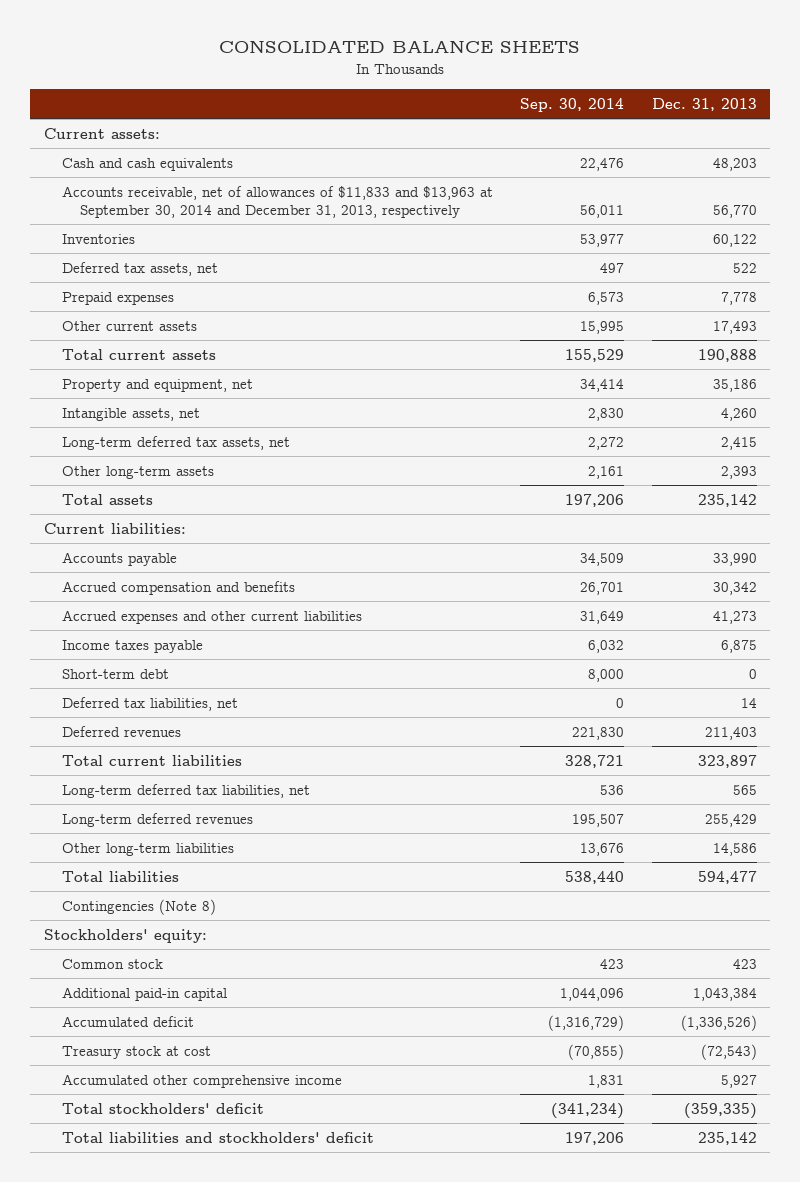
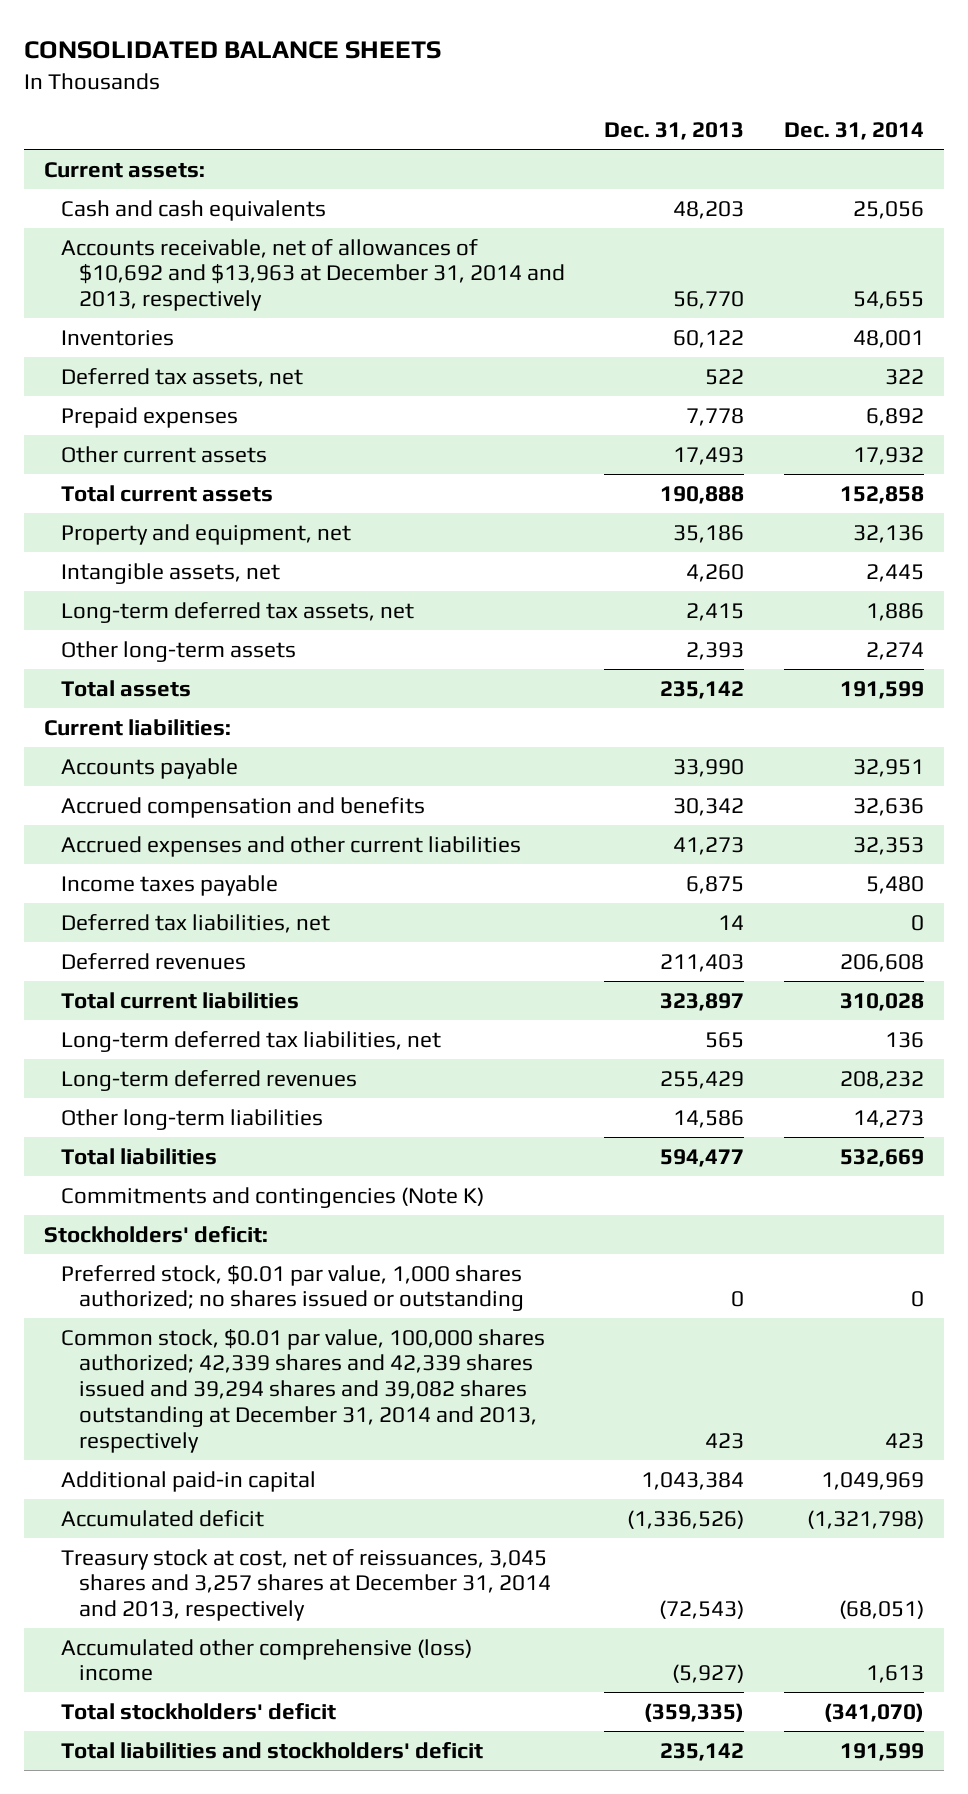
- | Sep. 30, 2014 | Dec. 31, 2013
+ | Dec. 31, 2013 | Dec. 31, 2014
- Accounts receivable, net of allowances of $11,833 and $13,963 at September 30, 2014 and December 31, 2013, respectively | 56,011 | 56,770
+ Accounts receivable, net of allowances of $10,692 and $13,963 at December 31, 2014 and 2013, respectively | 56,770 | 54,655
- Short-term debt | 8,000 | 0
- Contingencies (Note 8)
- Stockholders' equity:
- Common stock | 423 | 423
+ Commitments and contingencies (Note K)
+ Stockholders' deficit:
+ Preferred stock, $0.01 par value, 1,000 shares authorized; no shares issued or outstanding | 0 | 0
+ Common stock, $0.01 par value, 100,000 shares authorized; 42,339 shares and 42,339 shares issued and 39,294 shares and 39,082 shares outstanding at December 31, 2014 and 2013, respectively | 423 | 423
- Treasury stock at cost | (70,855) | (72,543)
- Accumulated other comprehensive income | 1,831 | 5,927
+ Treasury stock at cost, net of reissuances, 3,045 shares and 3,257 shares at December 31, 2014 and 2013, respectively | (72,543) | (68,051)
+ Accumulated other comprehensive (loss) income | (5,927) | 1,613

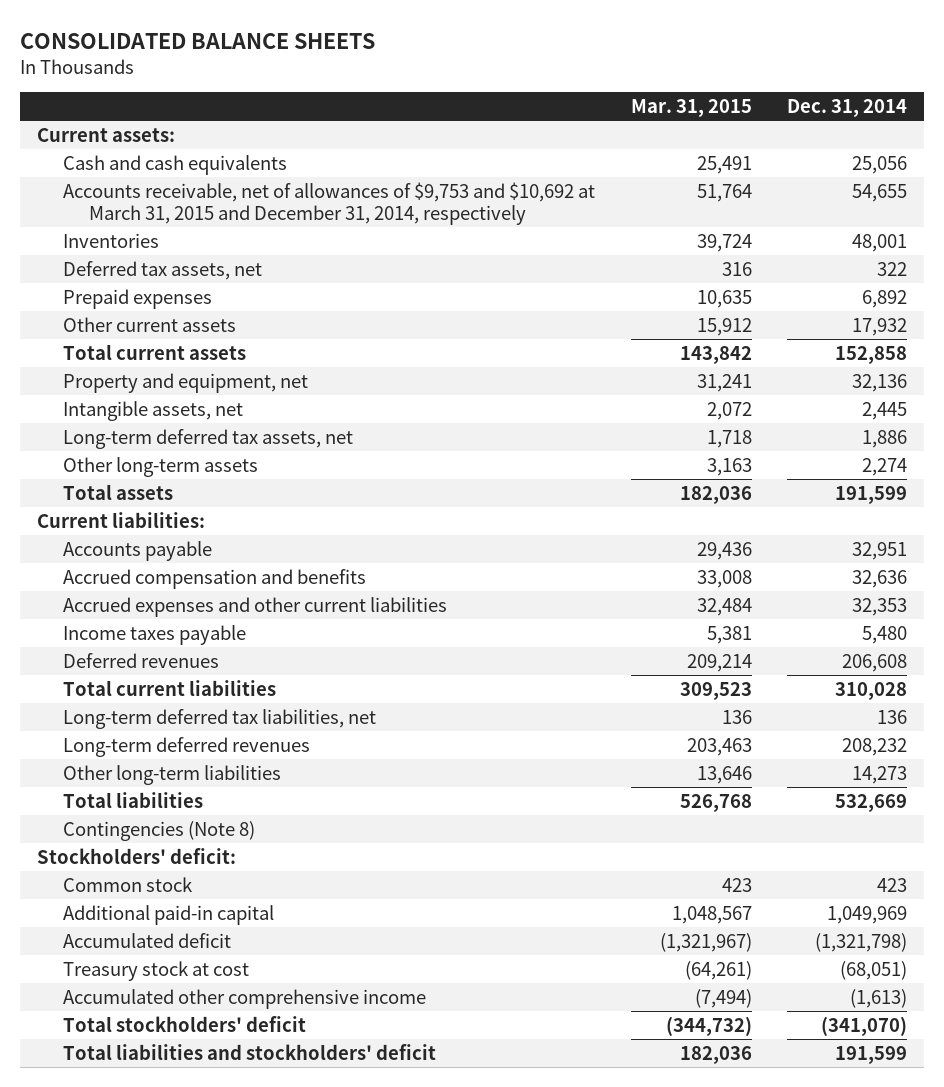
- | Dec. 31, 2013 | Dec. 31, 2014
+ | Mar. 31, 2015 | Dec. 31, 2014
- Accounts receivable, net of allowances of $10,692 and $13,963 at December 31, 2014 and 2013, respectively | 56,770 | 54,655
+ Accounts receivable, net of allowances of $9,753 and $10,692 at March 31, 2015 and December 31, 2014, respectively | 51,764 | 54,655
- Deferred tax liabilities, net | 14 | 0
- Commitments and contingencies (Note K)
+ Contingencies (Note 8)
- Preferred stock, $0.01 par value, 1,000 shares authorized; no shares issued or outstanding | 0 | 0
- Common stock, $0.01 par value, 100,000 shares authorized; 42,339 shares and 42,339 shares issued and 39,294 shares and 39,082 shares outstanding at December 31, 2014 and 2013, respectively | 423 | 423
+ Common stock | 423 | 423
- Treasury stock at cost, net of reissuances, 3,045 shares and 3,257 shares at December 31, 2014 and 2013, respectively | (72,543) | (68,051)
- Accumulated other comprehensive (loss) income | (5,927) | 1,613
+ Treasury stock at cost | (64,261) | (68,051)
+ Accumulated other comprehensive income | (7,494) | (1,613)

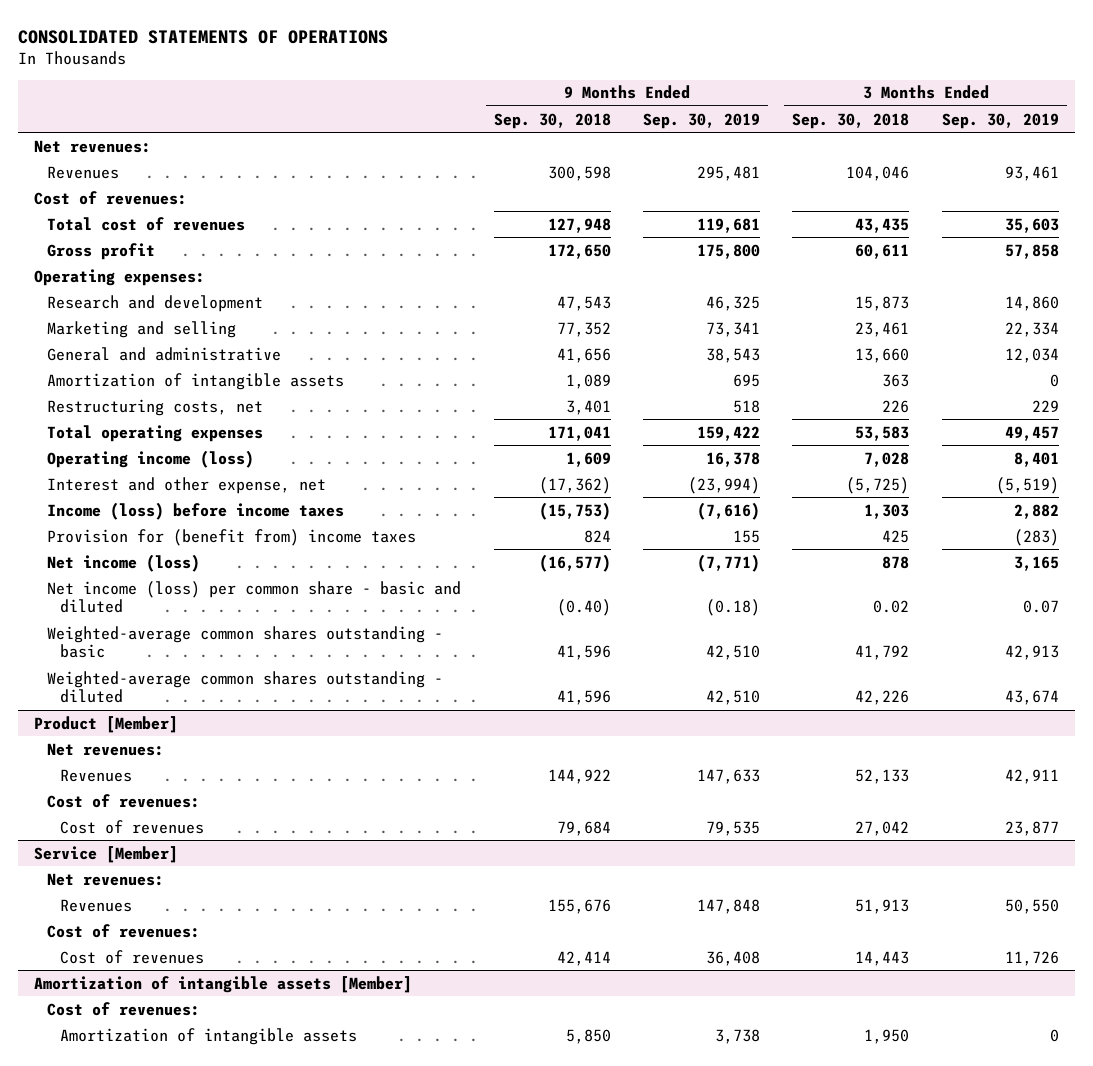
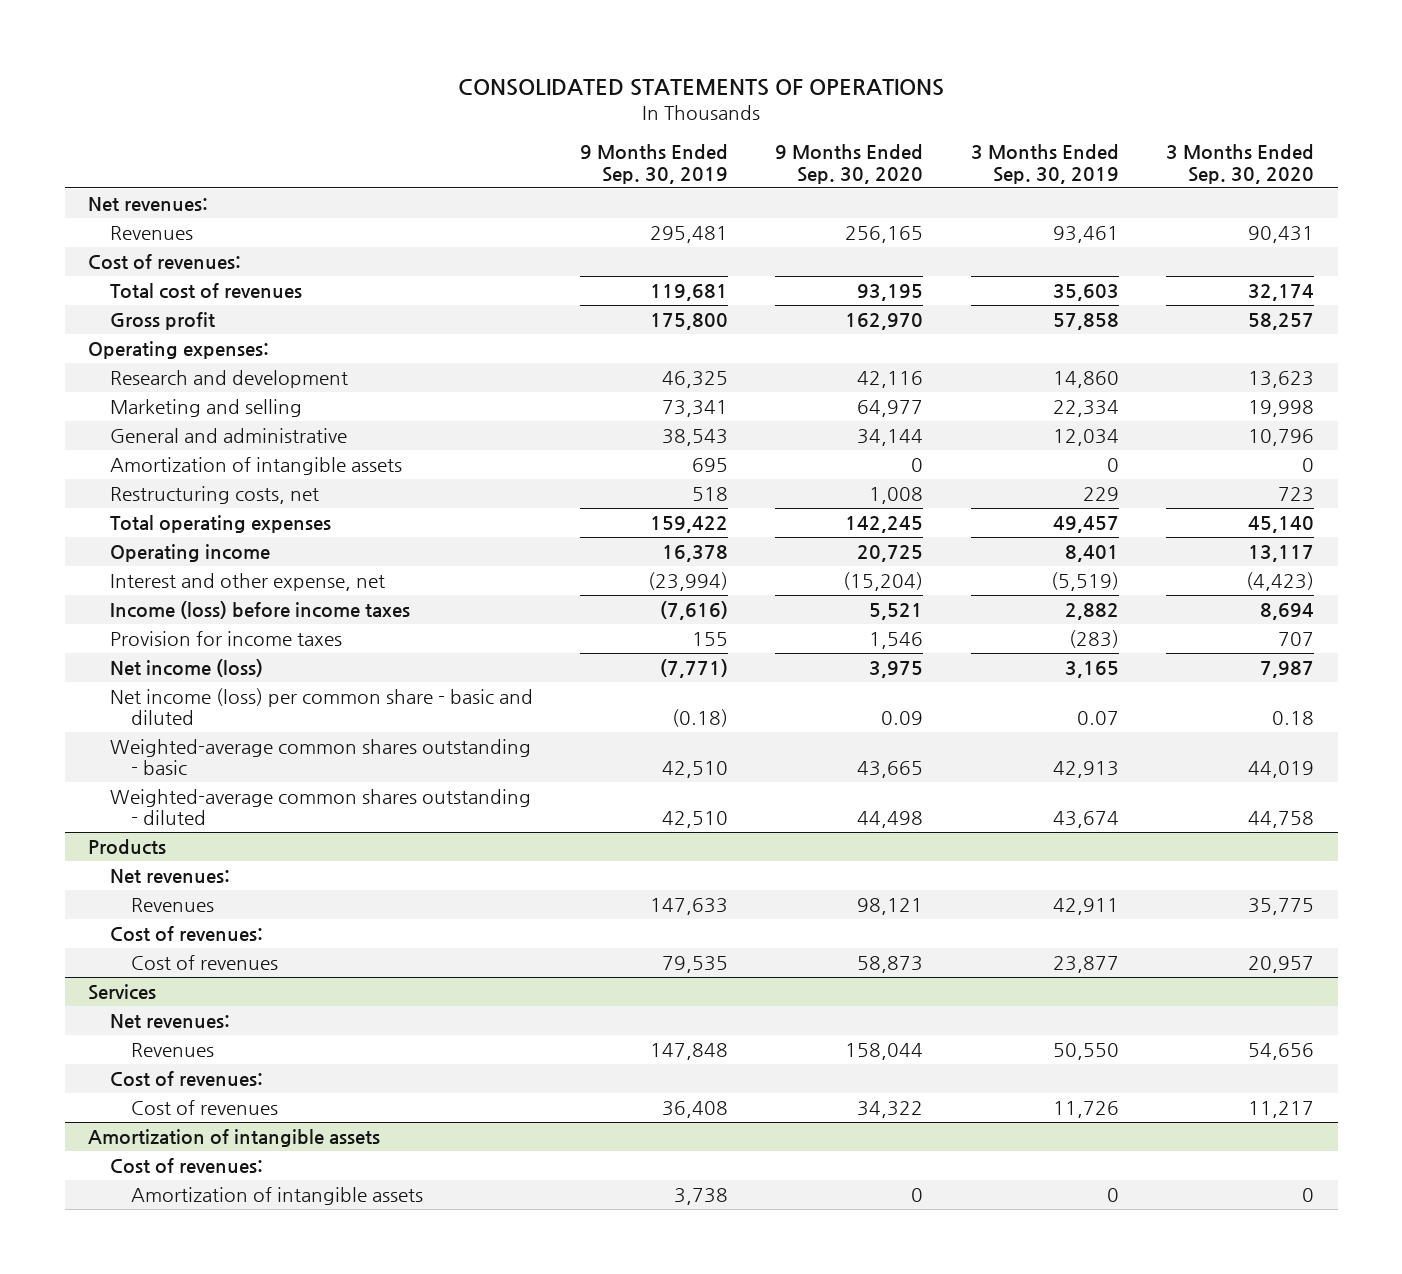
- | 9 Months Ended Sep. 30, 2018 | 9 Months Ended Sep. 30, 2019 | 3 Months Ended Sep. 30, 2018 | 3 Months Ended Sep. 30, 2019
+ | 9 Months Ended Sep. 30, 2019 | 9 Months Ended Sep. 30, 2020 | 3 Months Ended Sep. 30, 2019 | 3 Months Ended Sep. 30, 2020
- Operating income (loss) | 1,609 | 16,378 | 7,028 | 8,401
+ Operating income | 16,378 | 20,725 | 8,401 | 13,117
- Provision for (benefit from) income taxes | 824 | 155 | 425 | (283)
+ Provision for income taxes | 155 | 1,546 | (283) | 707
- Product [Member]
+ Products
- Service [Member]
+ Services
- Amortization of intangible assets [Member]
+ Amortization of intangible assets

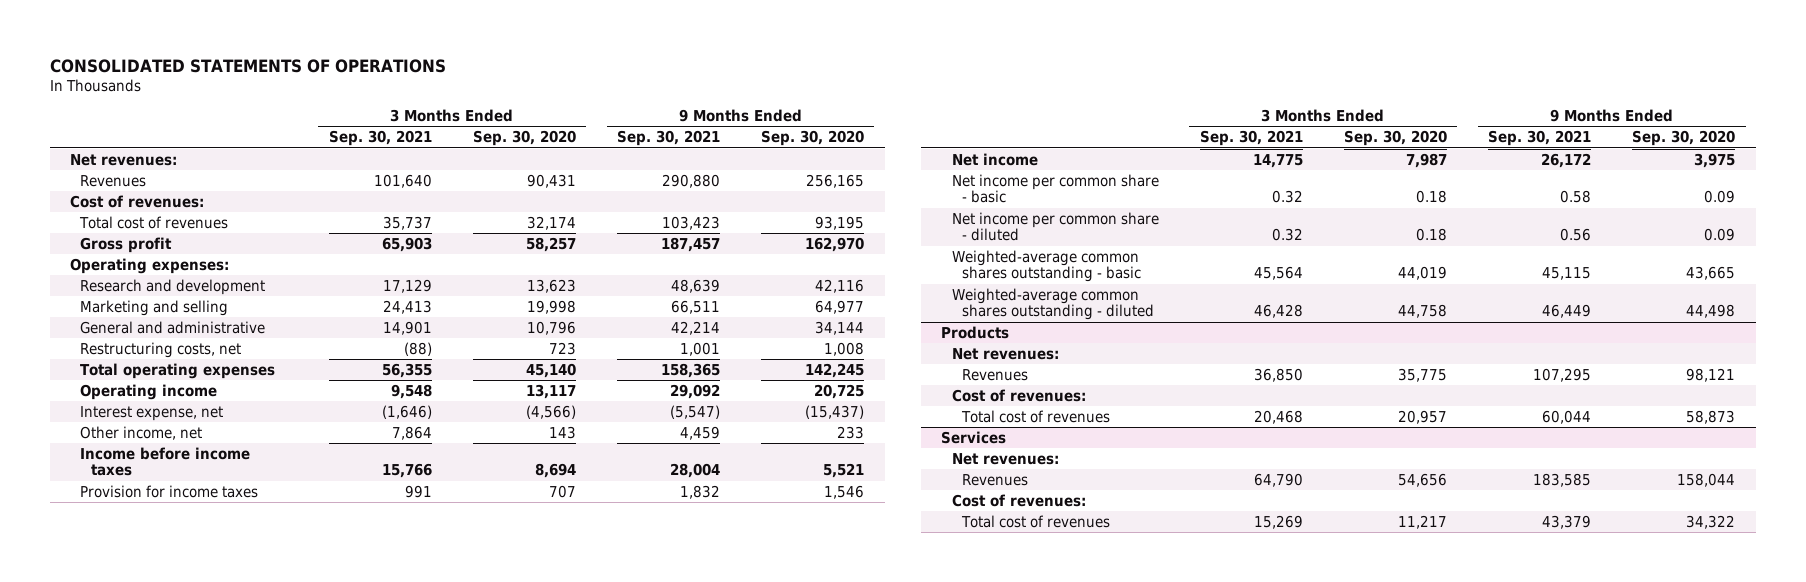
- | 9 Months Ended Sep. 30, 2019 | 9 Months Ended Sep. 30, 2020 | 3 Months Ended Sep. 30, 2019 | 3 Months Ended Sep. 30, 2020
+ | 3 Months Ended Sep. 30, 2021 | 3 Months Ended Sep. 30, 2020 | 9 Months Ended Sep. 30, 2021 | 9 Months Ended Sep. 30, 2020
- Amortization of intangible assets | 695 | 0 | 0 | 0
- Interest and other expense, net | (23,994) | (15,204) | (5,519) | (4,423)
- Income (loss) before income taxes | (7,616) | 5,521 | 2,882 | 8,694
+ Interest expense, net | (1,646) | (4,566) | (5,547) | (15,437)
+ Other income, net | 7,864 | 143 | 4,459 | 233
+ Income before income taxes | 15,766 | 8,694 | 28,004 | 5,521
- Net income (loss) | (7,771) | 3,975 | 3,165 | 7,987
- Net income (loss) per common share - basic and diluted | (0.18) | 0.09 | 0.07 | 0.18
+ Net income | 14,775 | 7,987 | 26,172 | 3,975
+ Net income per common share - basic | 0.32 | 0.18 | 0.58 | 0.09
+ Net income per common share - diluted | 0.32 | 0.18 | 0.56 | 0.09
@ Products
- Cost of revenues | 79,535 | 58,873 | 23,877 | 20,957
+ Total cost of revenues | 20,468 | 20,957 | 60,044 | 58,873
@ Services
- Cost of revenues | 36,408 | 34,322 | 11,726 | 11,217
- Amortization of intangible assets
- Cost of revenues:
- Amortization of intangible assets | 3,738 | 0 | 0 | 0
@ Services
+ Total cost of revenues | 15,269 | 11,217 | 43,379 | 34,322

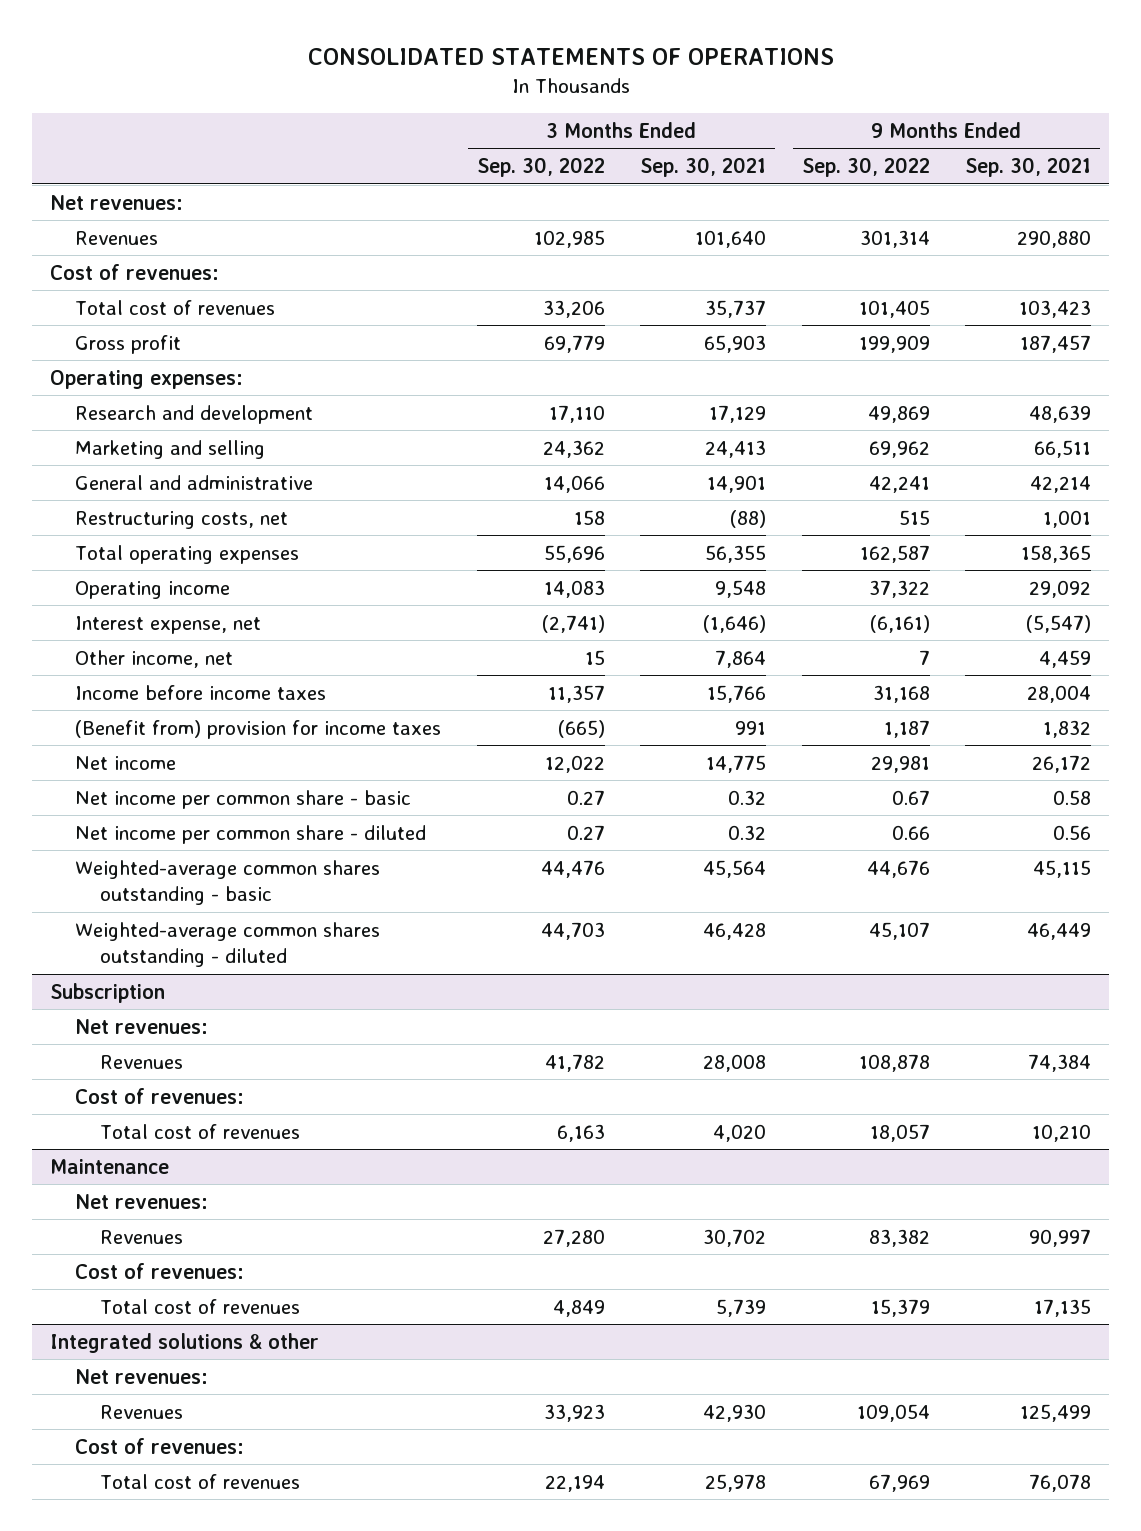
- | 3 Months Ended Sep. 30, 2021 | 3 Months Ended Sep. 30, 2020 | 9 Months Ended Sep. 30, 2021 | 9 Months Ended Sep. 30, 2020
+ | 3 Months Ended Sep. 30, 2022 | 3 Months Ended Sep. 30, 2021 | 9 Months Ended Sep. 30, 2022 | 9 Months Ended Sep. 30, 2021
- Provision for income taxes | 991 | 707 | 1,832 | 1,546
+ (Benefit from) provision for income taxes | (665) | 991 | 1,187 | 1,832
- Products
+ Subscription
- Revenues | 36,850 | 35,775 | 107,295 | 98,121
+ Revenues | 41,782 | 28,008 | 108,878 | 74,384
- Total cost of revenues | 20,468 | 20,957 | 60,044 | 58,873
- Services
+ Total cost of revenues | 6,163 | 4,020 | 18,057 | 10,210
+ Maintenance
- Revenues | 64,790 | 54,656 | 183,585 | 158,044
+ Revenues | 27,280 | 30,702 | 83,382 | 90,997
- Total cost of revenues | 15,269 | 11,217 | 43,379 | 34,322
+ Total cost of revenues | 4,849 | 5,739 | 15,379 | 17,135
+ Integrated solutions & other
+ Net revenues:
+ Revenues | 33,923 | 42,930 | 109,054 | 125,499
+ Cost of revenues:
+ Total cost of revenues | 22,194 | 25,978 | 67,969 | 76,078

